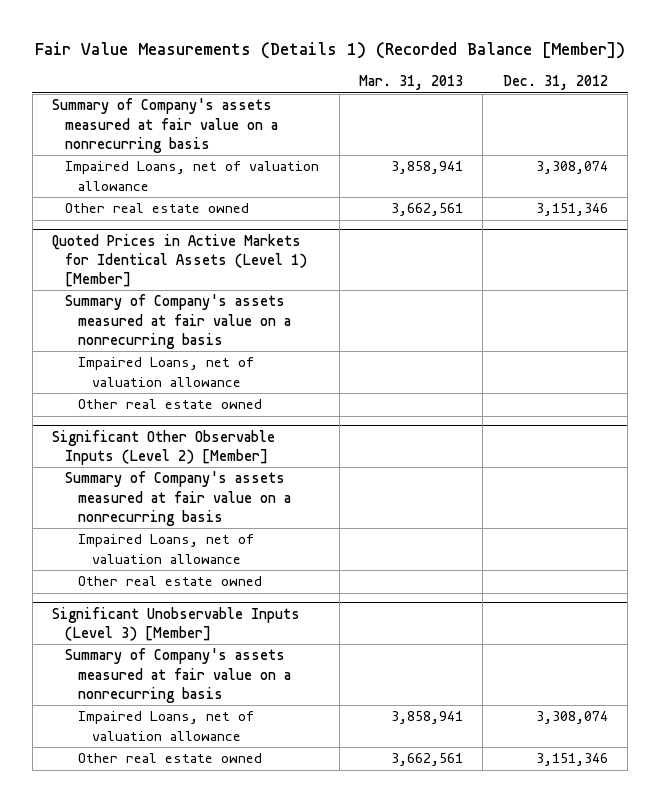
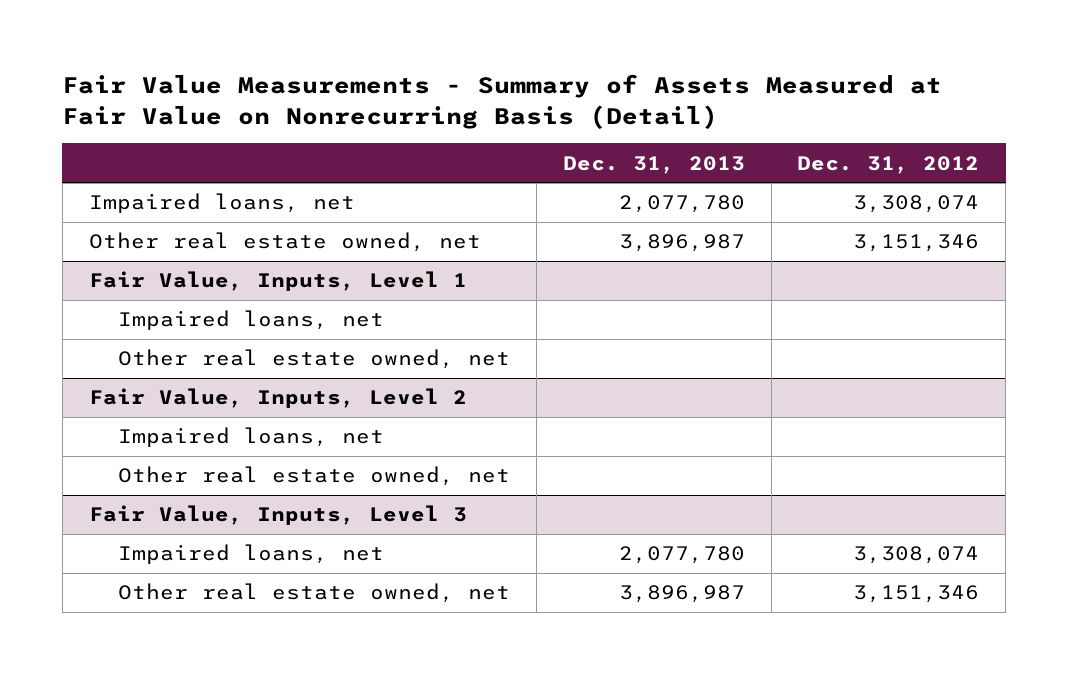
- Fair Value Measurements (Details 1) (Recorded Balance [Member])
+ Fair Value Measurements - Summary of Assets Measured at Fair Value on Nonrecurring Basis (Detail)
- | Mar. 31, 2013 | Dec. 31, 2012
+ | Dec. 31, 2013 | Dec. 31, 2012
- Summary of Company's assets measured at fair value on a nonrecurring basis
- Impaired Loans, net of valuation allowance | 3,858,941 | 3,308,074
- Other real estate owned | 3,662,561 | 3,151,346
- Quoted Prices in Active Markets for Identical Assets (Level 1) [Member]
- Summary of Company's assets measured at fair value on a nonrecurring basis
- Impaired Loans, net of valuation allowance
- Other real estate owned
- Significant Other Observable Inputs (Level 2) [Member]
- Summary of Company's assets measured at fair value on a nonrecurring basis
- Impaired Loans, net of valuation allowance
- Other real estate owned
- Significant Unobservable Inputs (Level 3) [Member]
- Summary of Company's assets measured at fair value on a nonrecurring basis
- Impaired Loans, net of valuation allowance | 3,858,941 | 3,308,074
- Other real estate owned | 3,662,561 | 3,151,346
+ Impaired loans, net | 2,077,780 | 3,308,074
+ Other real estate owned, net | 3,896,987 | 3,151,346
+ Fair Value, Inputs, Level 1
+ Impaired loans, net
+ Other real estate owned, net
+ Fair Value, Inputs, Level 2
+ Impaired loans, net
+ Other real estate owned, net
+ Fair Value, Inputs, Level 3
+ Impaired loans, net | 2,077,780 | 3,308,074
+ Other real estate owned, net | 3,896,987 | 3,151,346

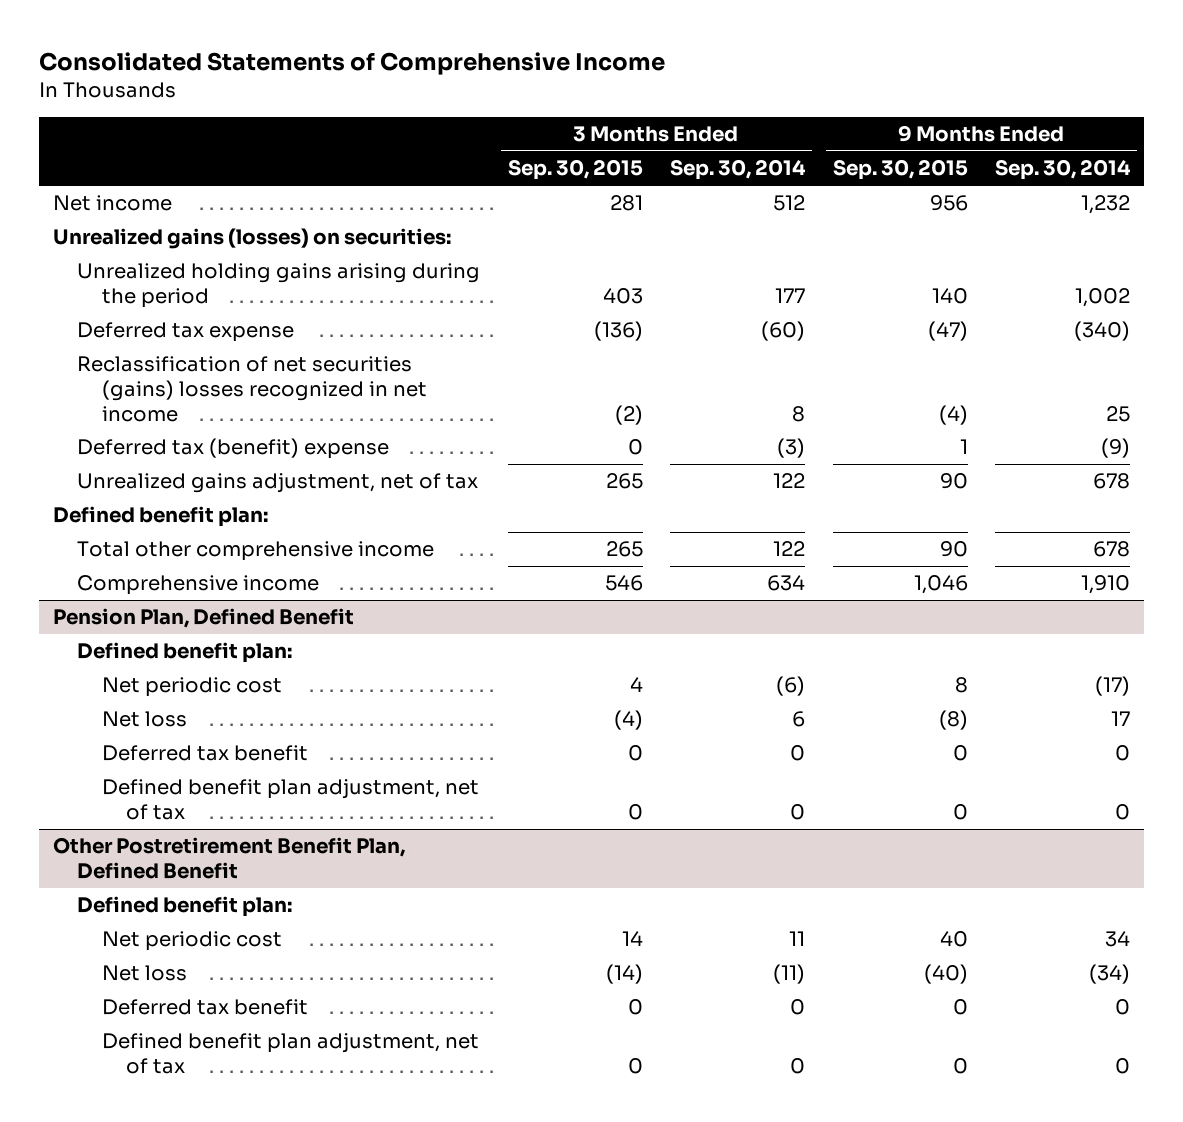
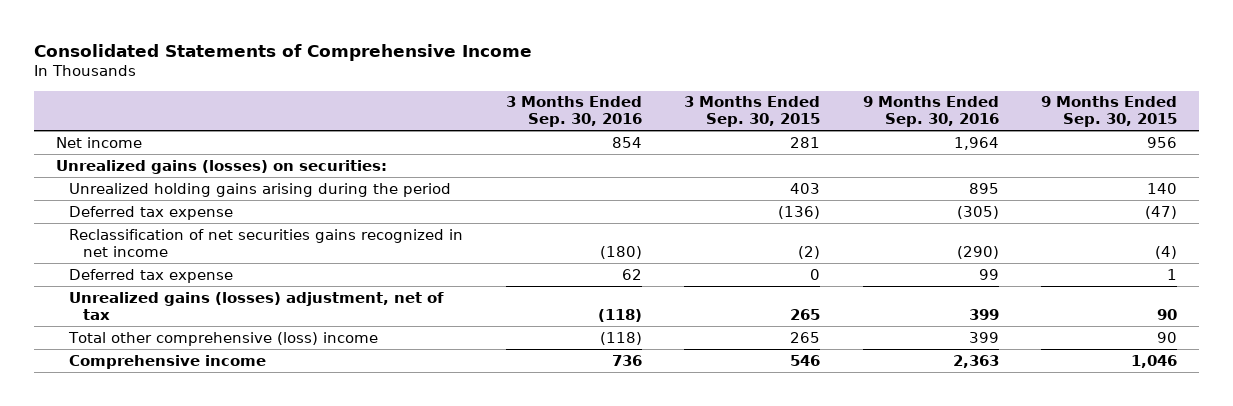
- | 3 Months Ended Sep. 30, 2015 | 3 Months Ended Sep. 30, 2014 | 9 Months Ended Sep. 30, 2015 | 9 Months Ended Sep. 30, 2014
+ | 3 Months Ended Sep. 30, 2016 | 3 Months Ended Sep. 30, 2015 | 9 Months Ended Sep. 30, 2016 | 9 Months Ended Sep. 30, 2015
- Reclassification of net securities (gains) losses recognized in net income | (2) | 8 | (4) | 25
- Deferred tax (benefit) expense | 0 | (3) | 1 | (9)
- Unrealized gains adjustment, net of tax | 265 | 122 | 90 | 678
- Defined benefit plan:
- Total other comprehensive income | 265 | 122 | 90 | 678
+ Reclassification of net securities gains recognized in net income | (180) | (2) | (290) | (4)
+ Deferred tax expense | 62 | 0 | 99 | 1
+ Unrealized gains (losses) adjustment, net of tax | (118) | 265 | 399 | 90
+ Total other comprehensive (loss) income | (118) | 265 | 399 | 90
- Pension Plan, Defined Benefit
- Defined benefit plan:
- Net periodic cost | 4 | (6) | 8 | (17)
- Net loss | (4) | 6 | (8) | 17
- Deferred tax benefit | 0 | 0 | 0 | 0
- Defined benefit plan adjustment, net of tax | 0 | 0 | 0 | 0
- Other Postretirement Benefit Plan, Defined Benefit
- Defined benefit plan:
- Net periodic cost | 14 | 11 | 40 | 34
- Net loss | (14) | (11) | (40) | (34)
- Deferred tax benefit | 0 | 0 | 0 | 0
- Defined benefit plan adjustment, net of tax | 0 | 0 | 0 | 0

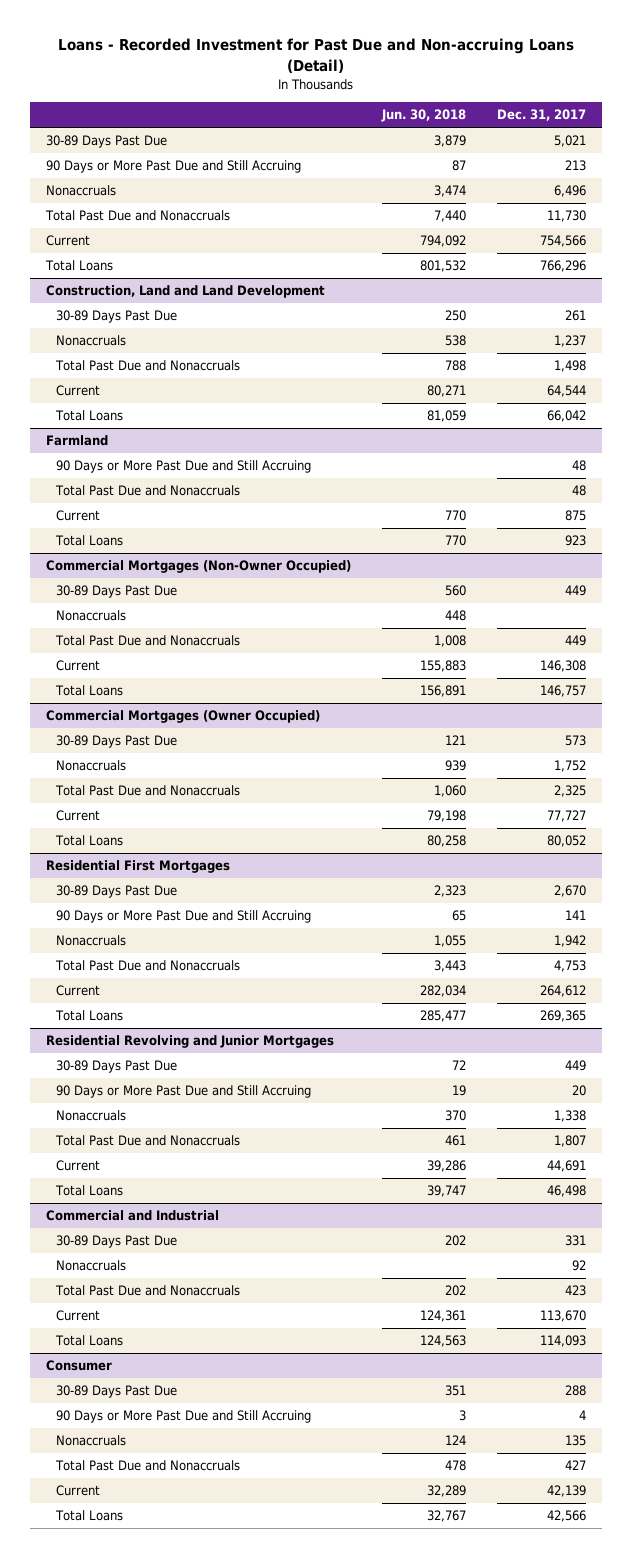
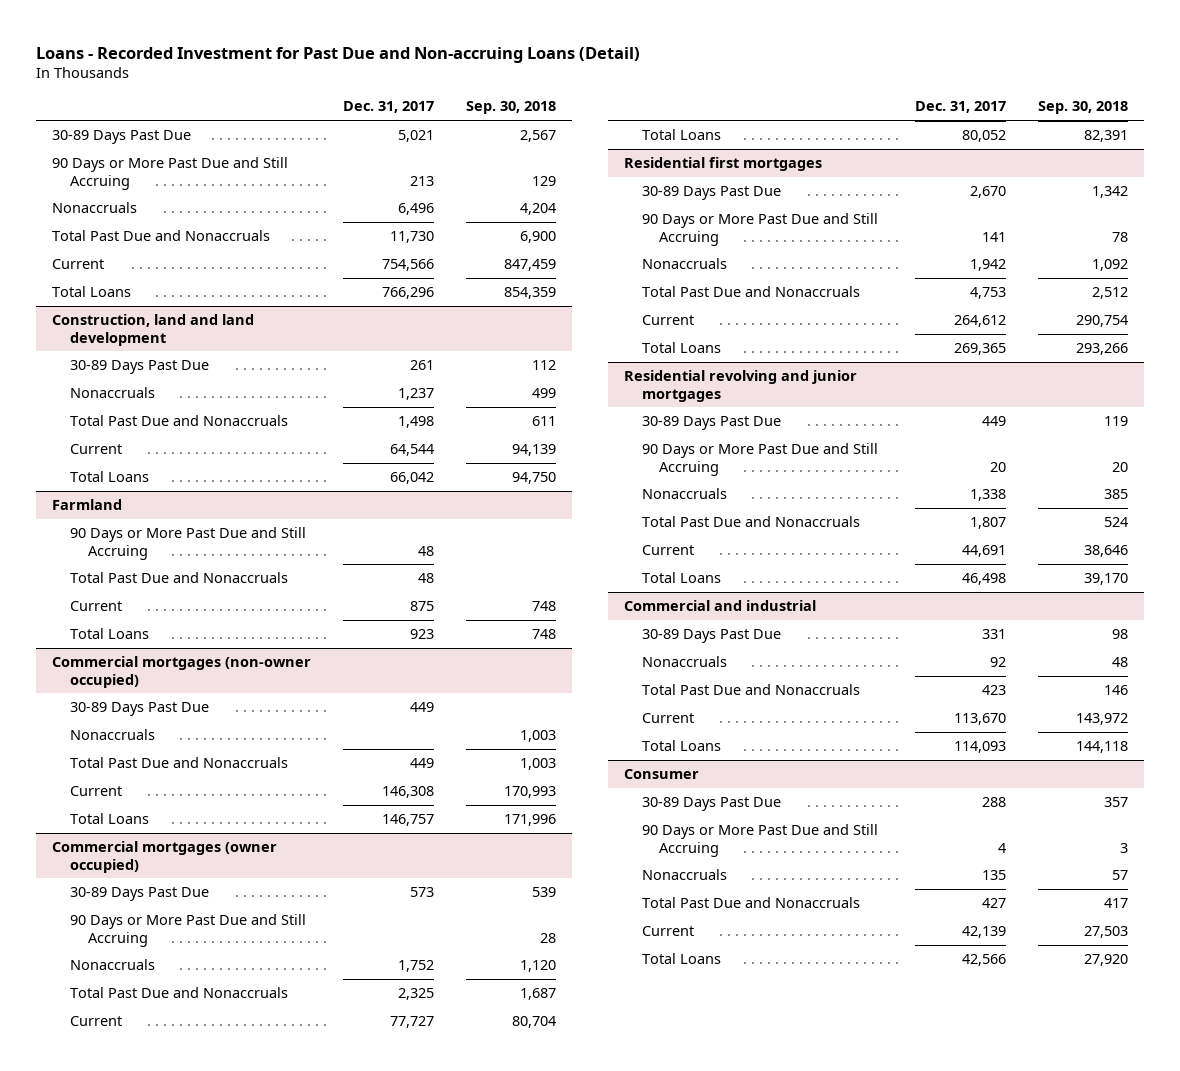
- | Jun. 30, 2018 | Dec. 31, 2017
+ | Dec. 31, 2017 | Sep. 30, 2018
- Construction, Land and Land Development
+ Construction, land and land development
- Commercial Mortgages (Non-Owner Occupied)
+ Commercial mortgages (non-owner occupied)
- Commercial Mortgages (Owner Occupied)
+ Commercial mortgages (owner occupied)
+ 90 Days or More Past Due and Still Accruing | | 28
- Residential First Mortgages
+ Residential first mortgages
- Residential Revolving and Junior Mortgages
+ Residential revolving and junior mortgages
- Commercial and Industrial
+ Commercial and industrial

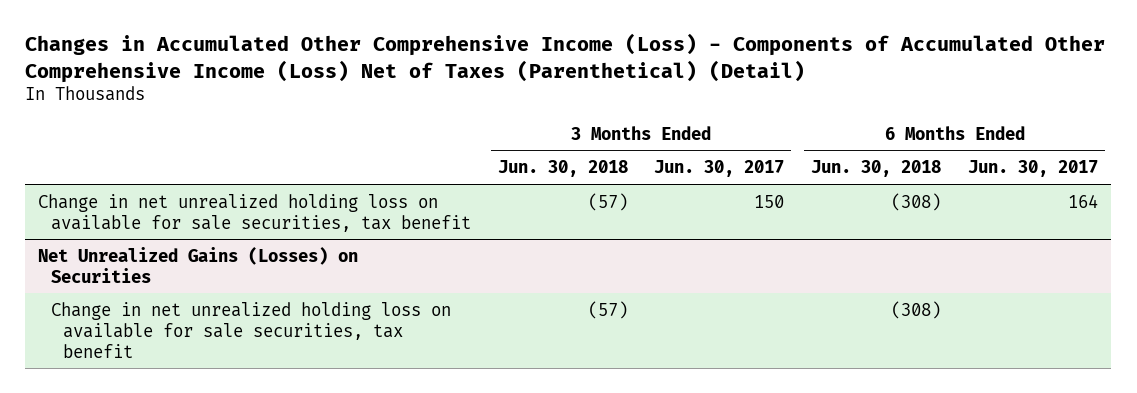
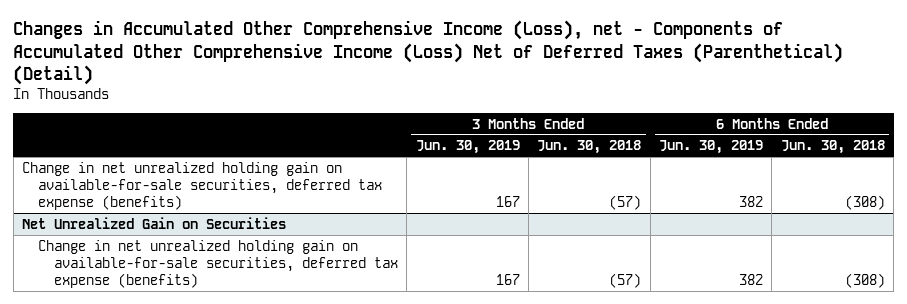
- Changes in Accumulated Other Comprehensive Income (Loss) - Components of Accumulated Other Comprehensive Income (Loss) Net of Taxes (Parenthetical) (Detail)
+ Changes in Accumulated Other Comprehensive Income (Loss), net - Components of Accumulated Other Comprehensive Income (Loss) Net of Deferred Taxes (Parenthetical) (Detail)
- | 3 Months Ended Jun. 30, 2018 | 3 Months Ended Jun. 30, 2017 | 6 Months Ended Jun. 30, 2018 | 6 Months Ended Jun. 30, 2017
+ | 3 Months Ended Jun. 30, 2019 | 3 Months Ended Jun. 30, 2018 | 6 Months Ended Jun. 30, 2019 | 6 Months Ended Jun. 30, 2018
- Change in net unrealized holding loss on available for sale securities, tax benefit | (57) | 150 | (308) | 164
- Net Unrealized Gains (Losses) on Securities
- Change in net unrealized holding loss on available for sale securities, tax benefit | (57) | | (308) |
+ Change in net unrealized holding gain on available-for-sale securities, deferred tax expense (benefits) | 167 | (57) | 382 | (308)
+ Net Unrealized Gain on Securities
+ Change in net unrealized holding gain on available-for-sale securities, deferred tax expense (benefits) | 167 | (57) | 382 | (308)

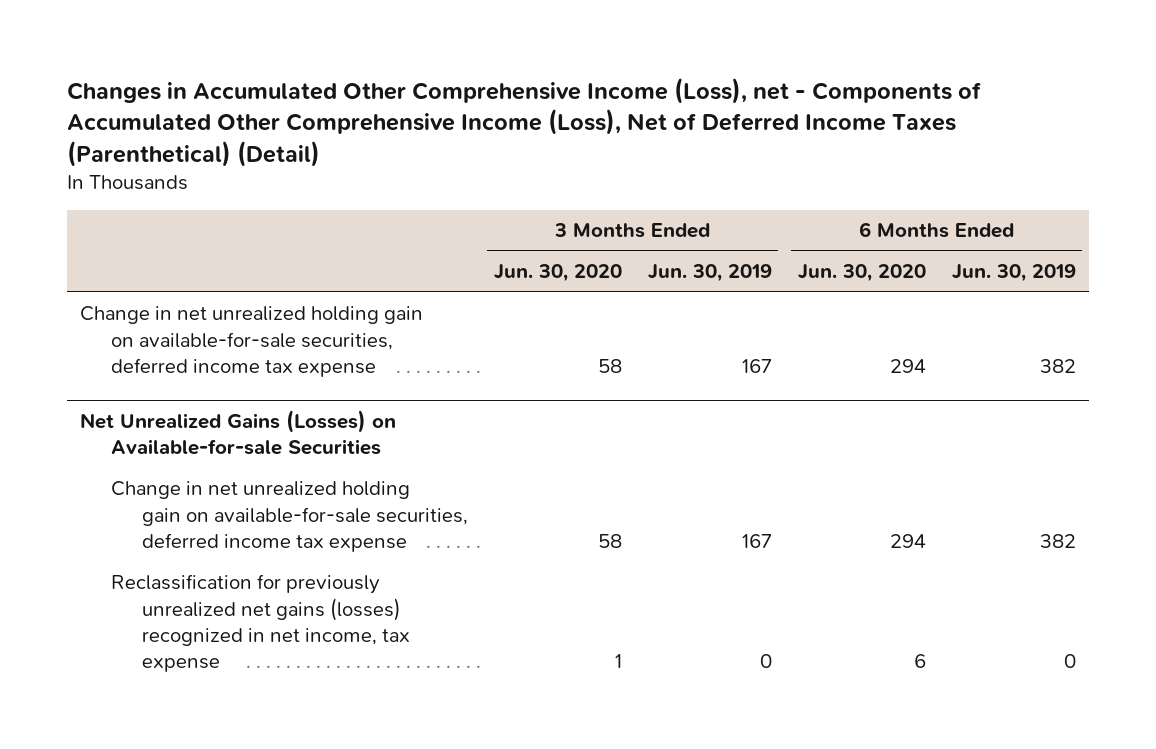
- Changes in Accumulated Other Comprehensive Income (Loss), net - Components of Accumulated Other Comprehensive Income (Loss) Net of Deferred Taxes (Parenthetical) (Detail)
+ Changes in Accumulated Other Comprehensive Income (Loss), net - Components of Accumulated Other Comprehensive Income (Loss), Net of Deferred Income Taxes (Parenthetical) (Detail)
- | 3 Months Ended Jun. 30, 2019 | 3 Months Ended Jun. 30, 2018 | 6 Months Ended Jun. 30, 2019 | 6 Months Ended Jun. 30, 2018
+ | 3 Months Ended Jun. 30, 2020 | 3 Months Ended Jun. 30, 2019 | 6 Months Ended Jun. 30, 2020 | 6 Months Ended Jun. 30, 2019
- Change in net unrealized holding gain on available-for-sale securities, deferred tax expense (benefits) | 167 | (57) | 382 | (308)
- Net Unrealized Gain on Securities
- Change in net unrealized holding gain on available-for-sale securities, deferred tax expense (benefits) | 167 | (57) | 382 | (308)
+ Change in net unrealized holding gain on available-for-sale securities, deferred income tax expense | 58 | 167 | 294 | 382
+ Net Unrealized Gains (Losses) on Available-for-sale Securities
+ Change in net unrealized holding gain on available-for-sale securities, deferred income tax expense | 58 | 167 | 294 | 382
+ Reclassification for previously unrealized net gains (losses) recognized in net income, tax expense | 1 | 0 | 6 | 0

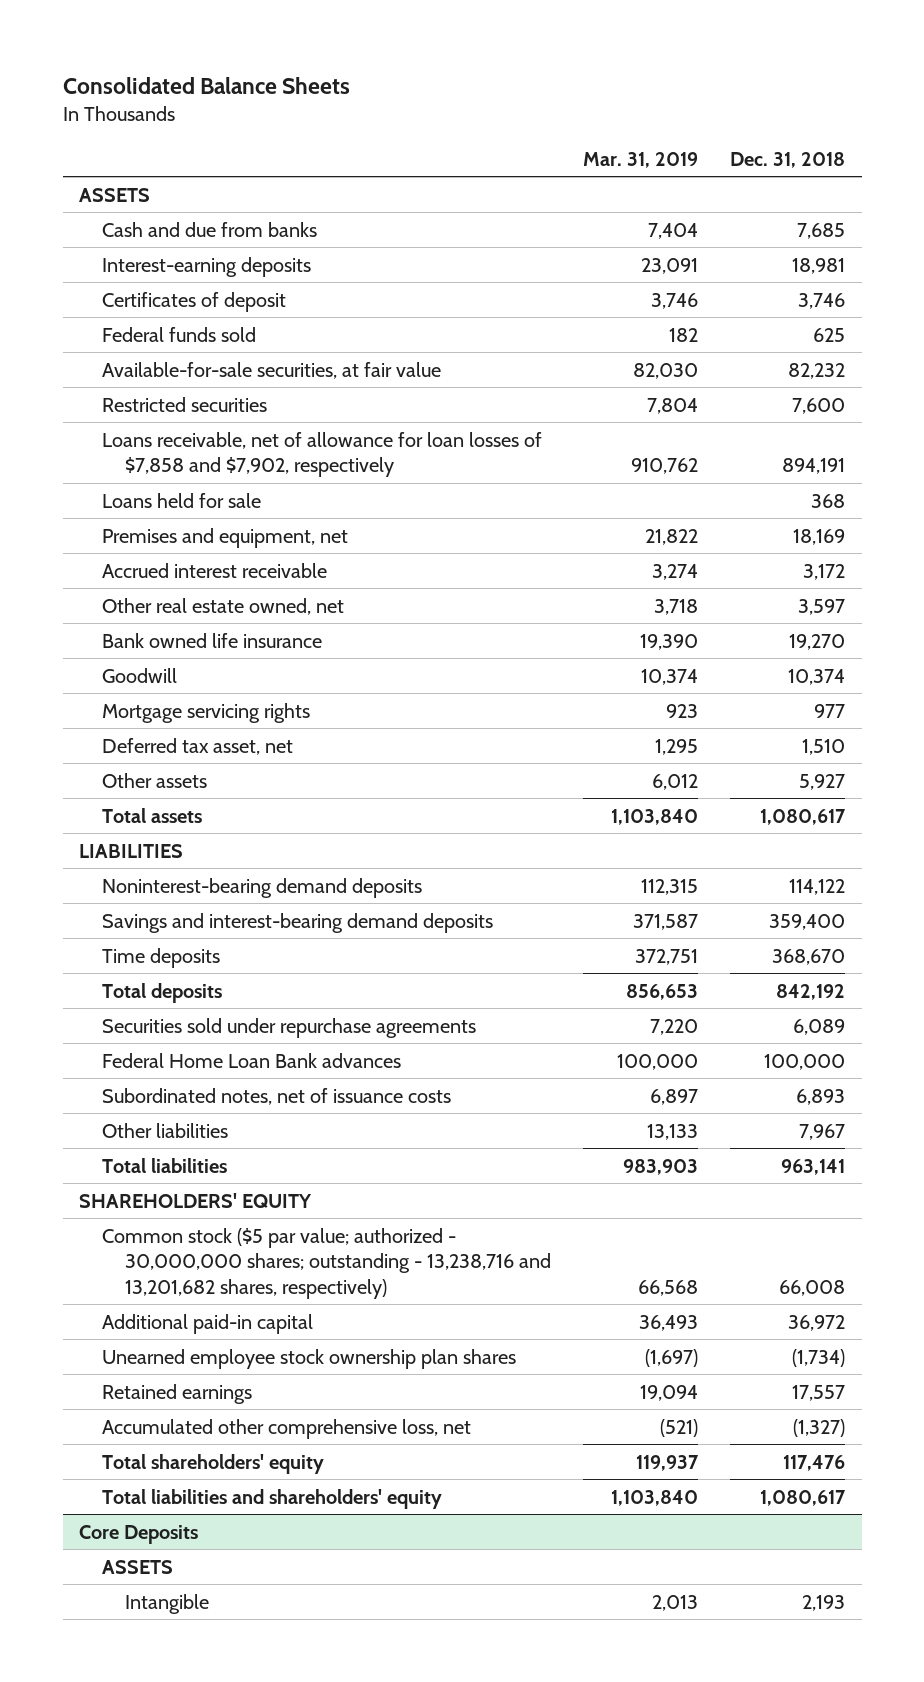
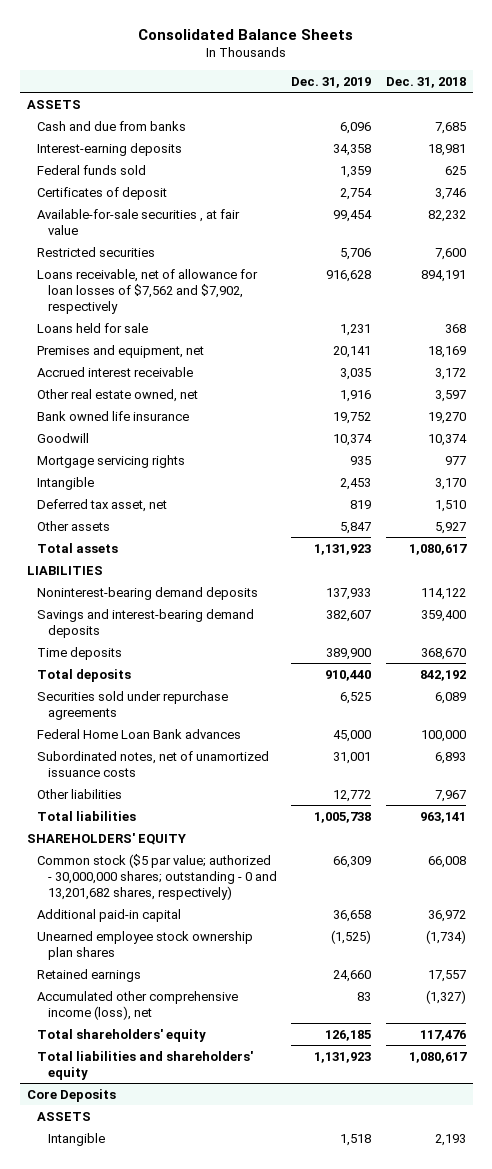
- | Mar. 31, 2019 | Dec. 31, 2018
+ | Dec. 31, 2019 | Dec. 31, 2018
- Available-for-sale securities, at fair value | 82,030 | 82,232
moved down: Certificates of deposit | 2,754 | 3,746
+ Available-for-sale securities , at fair value | 99,454 | 82,232
- Loans receivable, net of allowance for loan losses of $7,858 and $7,902, respectively | 910,762 | 894,191
+ Loans receivable, net of allowance for loan losses of $7,562 and $7,902, respectively | 916,628 | 894,191
+ Intangible | 2,453 | 3,170
- Subordinated notes, net of issuance costs | 6,897 | 6,893
+ Subordinated notes, net of unamortized issuance costs | 31,001 | 6,893
- Common stock ($5 par value; authorized - 30,000,000 shares; outstanding - 13,238,716 and 13,201,682 shares, respectively) | 66,568 | 66,008
+ Common stock ($5 par value; authorized - 30,000,000 shares; outstanding - 0 and 13,201,682 shares, respectively) | 66,309 | 66,008
- Accumulated other comprehensive loss, net | (521) | (1,327)
+ Accumulated other comprehensive income (loss), net | 83 | (1,327)

